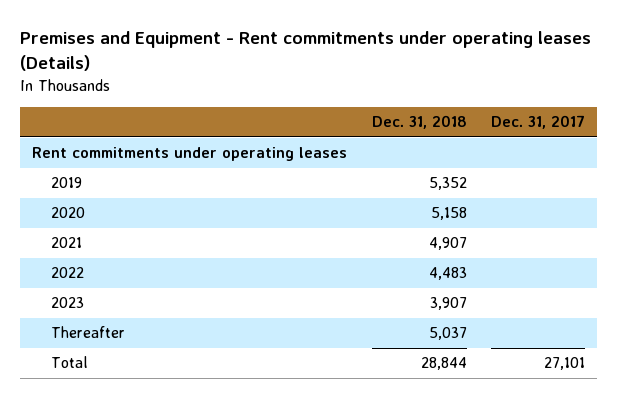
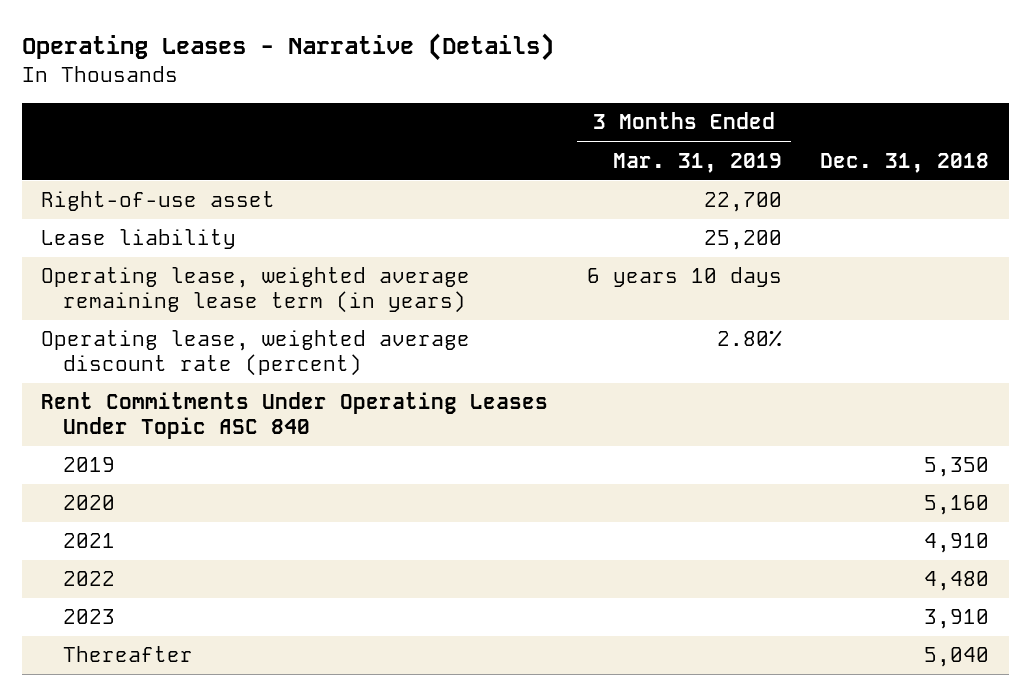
- Premises and Equipment - Rent commitments under operating leases (Details)
+ Operating Leases - Narrative (Details)
- | Dec. 31, 2018 | Dec. 31, 2017
+ | 3 Months Ended Mar. 31, 2019 | Dec. 31, 2018
- Rent commitments under operating leases
- 2019 | 5,352 |
- 2020 | 5,158 |
- 2021 | 4,907 |
- 2022 | 4,483 |
- 2023 | 3,907 |
- Thereafter | 5,037 |
- Total | 28,844 | 27,101
+ Right-of-use asset | 22,700 |
+ Lease liability | 25,200 |
+ Operating lease, weighted average remaining lease term (in years) | 6 years 10 days |
+ Operating lease, weighted average discount rate (percent) | 2.80% |
+ Rent Commitments Under Operating Leases Under Topic ASC 840
+ 2019 | | 5,350
+ 2020 | | 5,160
+ 2021 | | 4,910
+ 2022 | | 4,480
+ 2023 | | 3,910
+ Thereafter | | 5,040

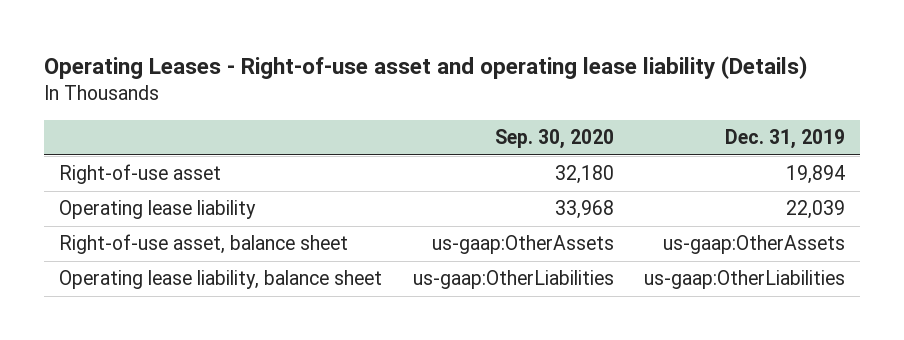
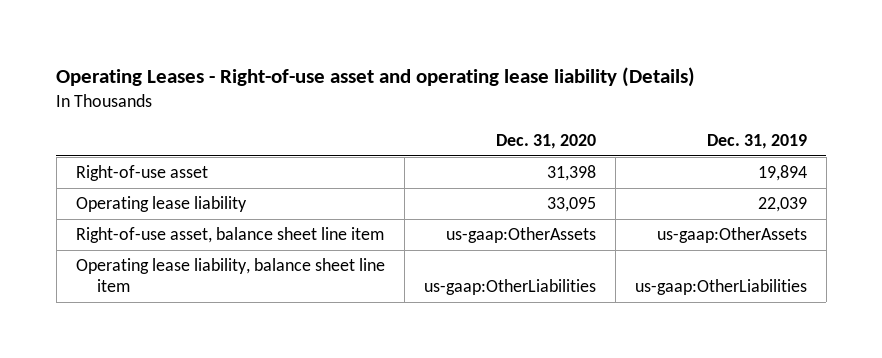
- | Sep. 30, 2020 | Dec. 31, 2019
+ | Dec. 31, 2020 | Dec. 31, 2019
- Right-of-use asset, balance sheet | us-gaap:OtherAssets | us-gaap:OtherAssets
- Operating lease liability, balance sheet | us-gaap:OtherLiabilities | us-gaap:OtherLiabilities
+ Right-of-use asset, balance sheet line item | us-gaap:OtherAssets | us-gaap:OtherAssets
+ Operating lease liability, balance sheet line item | us-gaap:OtherLiabilities | us-gaap:OtherLiabilities

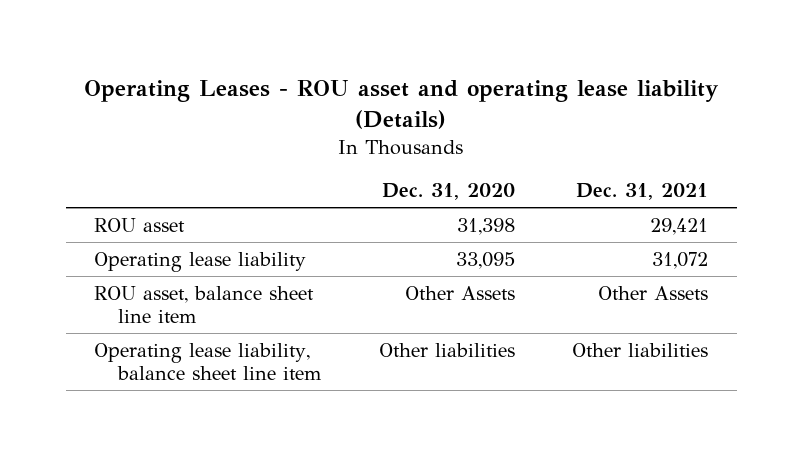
- Operating Leases - Right-of-use asset and operating lease liability (Details)
+ Operating Leases - ROU asset and operating lease liability (Details)
- | Dec. 31, 2020 | Dec. 31, 2019
+ | Dec. 31, 2020 | Dec. 31, 2021
- Right-of-use asset | 31,398 | 19,894
+ ROU asset | 31,398 | 29,421
- Right-of-use asset, balance sheet line item | us-gaap:OtherAssets | us-gaap:OtherAssets
- Operating lease liability, balance sheet line item | us-gaap:OtherLiabilities | us-gaap:OtherLiabilities
+ ROU asset, balance sheet line item | Other Assets | Other Assets
+ Operating lease liability, balance sheet line item | Other liabilities | Other liabilities

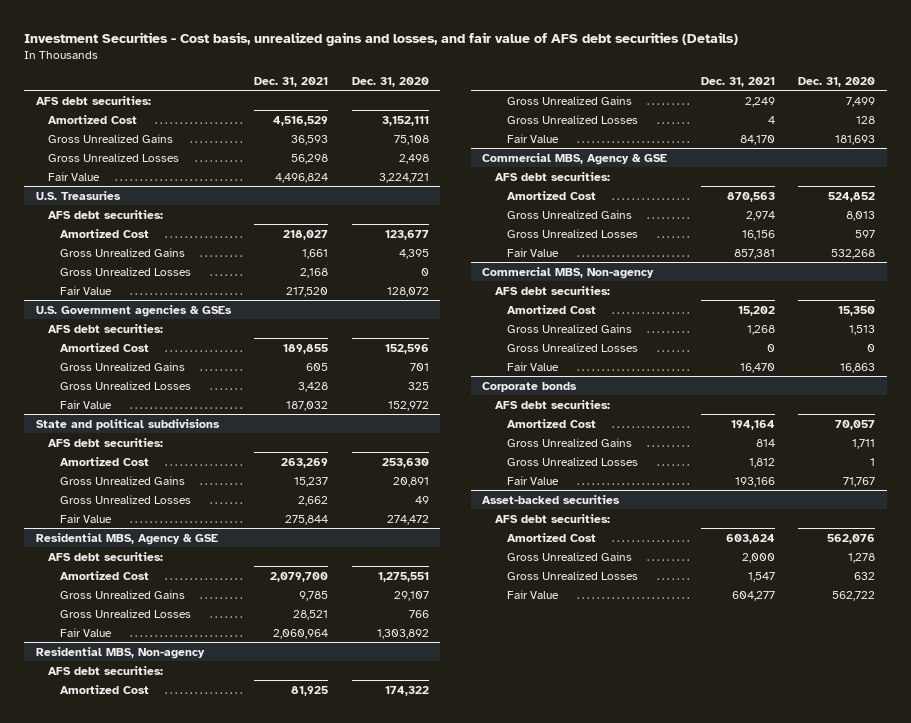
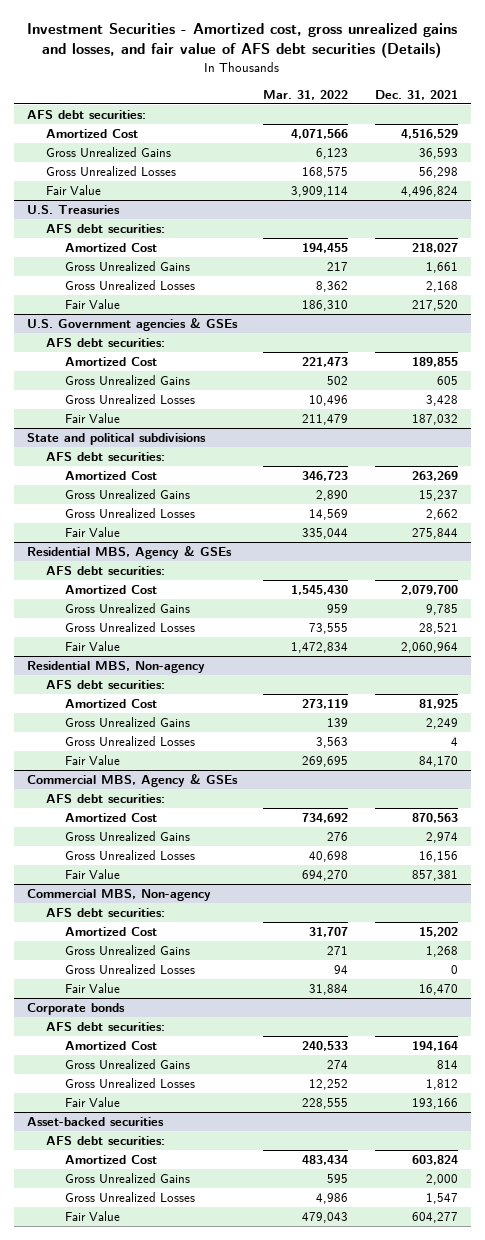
- Investment Securities - Cost basis, unrealized gains and losses, and fair value of AFS debt securities (Details)
+ Investment Securities - Amortized cost, gross unrealized gains and losses, and fair value of AFS debt securities (Details)
- | Dec. 31, 2021 | Dec. 31, 2020
+ | Mar. 31, 2022 | Dec. 31, 2021
- Residential MBS, Agency & GSE
+ Residential MBS, Agency & GSEs
- Commercial MBS, Agency & GSE
+ Commercial MBS, Agency & GSEs

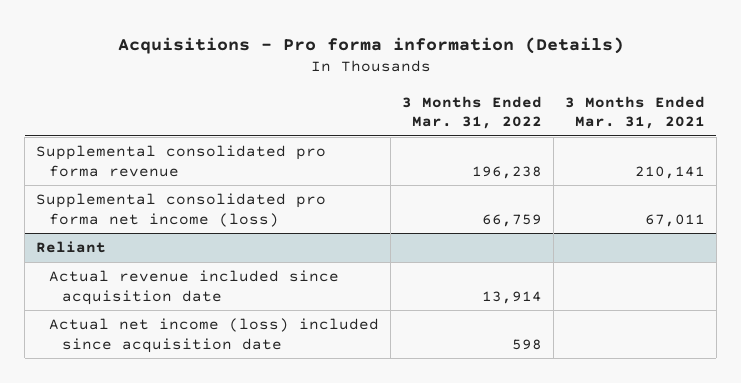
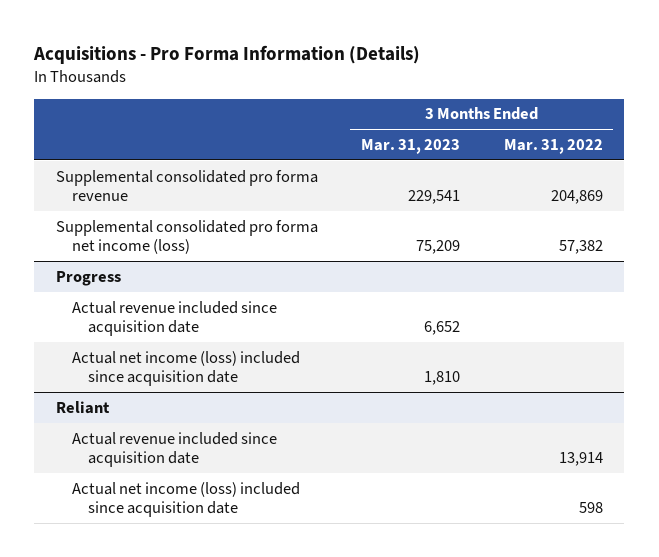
- Acquisitions - Pro forma information (Details)
+ Acquisitions - Pro Forma Information (Details)
- | 3 Months Ended Mar. 31, 2022 | 3 Months Ended Mar. 31, 2021
+ | 3 Months Ended Mar. 31, 2023 | 3 Months Ended Mar. 31, 2022
- Supplemental consolidated pro forma revenue | 196,238 | 210,141
- Supplemental consolidated pro forma net income (loss) | 66,759 | 67,011
+ Supplemental consolidated pro forma revenue | 229,541 | 204,869
+ Supplemental consolidated pro forma net income (loss) | 75,209 | 57,382
+ Progress
+ Actual revenue included since acquisition date | 6,652 |
+ Actual net income (loss) included since acquisition date | 1,810 |

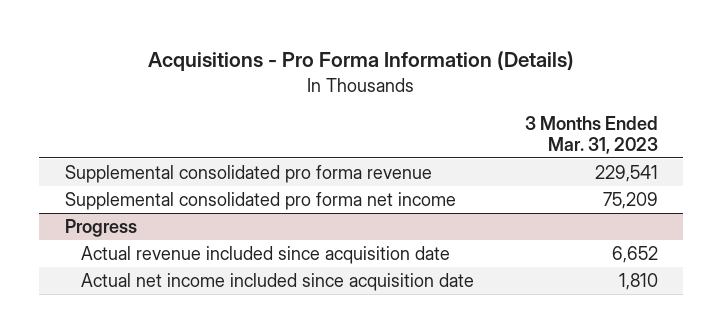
- | 3 Months Ended Mar. 31, 2023 | 3 Months Ended Mar. 31, 2022
+ | 3 Months Ended Mar. 31, 2023
- Supplemental consolidated pro forma net income (loss) | 75,209 | 57,382
+ Supplemental consolidated pro forma net income | 75,209
@ Progress
- Actual net income (loss) included since acquisition date | 1,810 |
- Reliant
- Actual revenue included since acquisition date | | 13,914
- Actual net income (loss) included since acquisition date | | 598
@ Progress
+ Actual net income included since acquisition date | 1,810

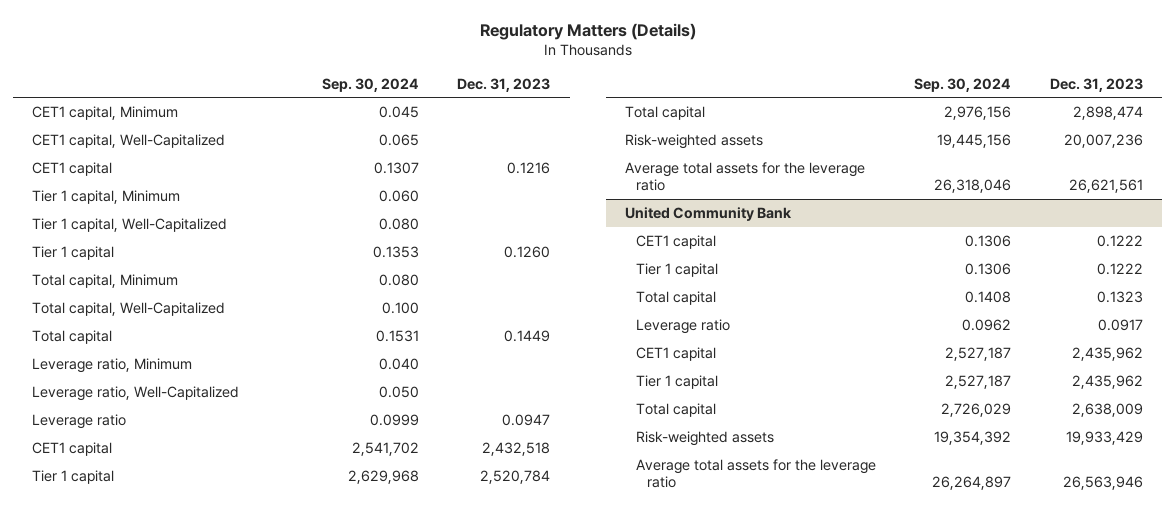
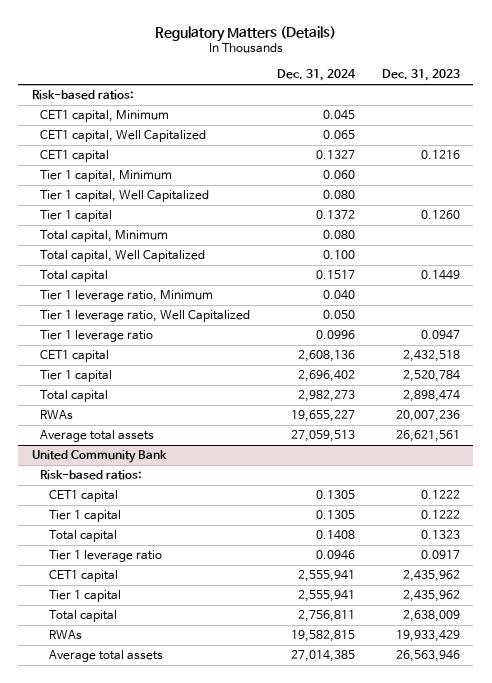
- | Sep. 30, 2024 | Dec. 31, 2023
+ | Dec. 31, 2024 | Dec. 31, 2023
+ Risk-based ratios:
- CET1 capital, Well-Capitalized | 0.065 |
+ CET1 capital, Well Capitalized | 0.065 |
- Tier 1 capital, Well-Capitalized | 0.080 |
+ Tier 1 capital, Well Capitalized | 0.080 |
- Total capital, Well-Capitalized | 0.100 |
+ Total capital, Well Capitalized | 0.100 |
- Leverage ratio, Minimum | 0.040 |
- Leverage ratio, Well-Capitalized | 0.050 |
- Leverage ratio | 0.0999 | 0.0947
+ Tier 1 leverage ratio, Minimum | 0.040 |
+ Tier 1 leverage ratio, Well Capitalized | 0.050 |
+ Tier 1 leverage ratio | 0.0996 | 0.0947
- Risk-weighted assets | 19,445,156 | 20,007,236
- Average total assets for the leverage ratio | 26,318,046 | 26,621,561
+ RWAs | 19,655,227 | 20,007,236
+ Average total assets | 27,059,513 | 26,621,561
@ United Community Bank
+ Risk-based ratios:
- Leverage ratio | 0.0962 | 0.0917
+ Tier 1 leverage ratio | 0.0946 | 0.0917
- Risk-weighted assets | 19,354,392 | 19,933,429
- Average total assets for the leverage ratio | 26,264,897 | 26,563,946
+ RWAs | 19,582,815 | 19,933,429
+ Average total assets | 27,014,385 | 26,563,946

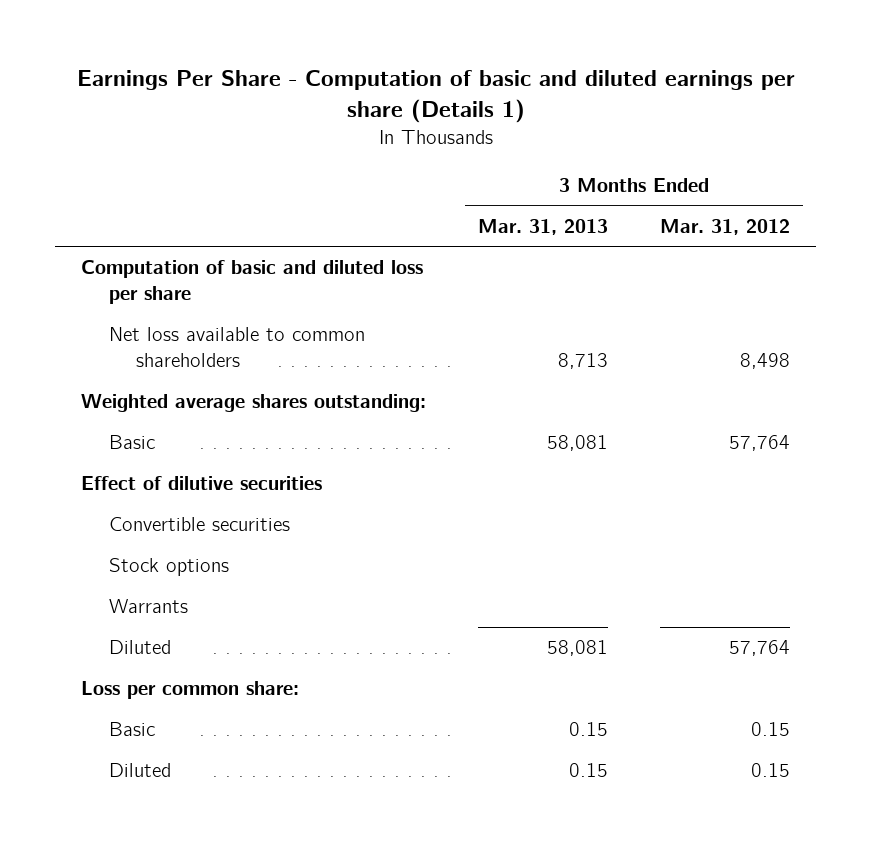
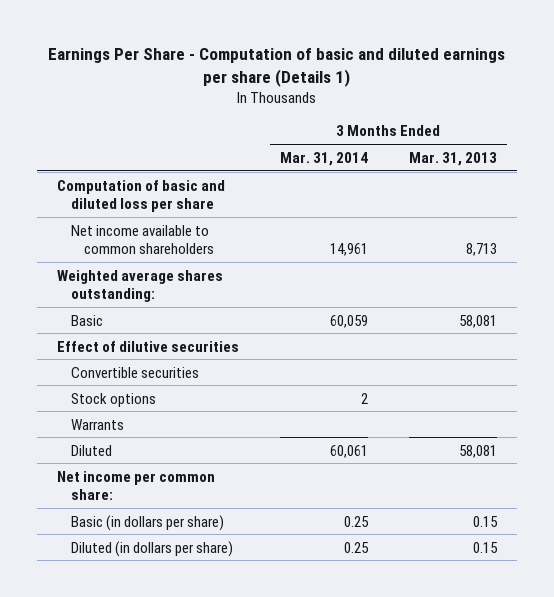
- | 3 Months Ended Mar. 31, 2013 | 3 Months Ended Mar. 31, 2012
+ | 3 Months Ended Mar. 31, 2014 | 3 Months Ended Mar. 31, 2013
- Net loss available to common shareholders | 8,713 | 8,498
+ Net income available to common shareholders | 14,961 | 8,713
- Loss per common share:
- Basic | 0.15 | 0.15
- Diluted | 0.15 | 0.15
+ Net income per common share:
+ Basic (in dollars per share) | 0.25 | 0.15
+ Diluted (in dollars per share) | 0.25 | 0.15

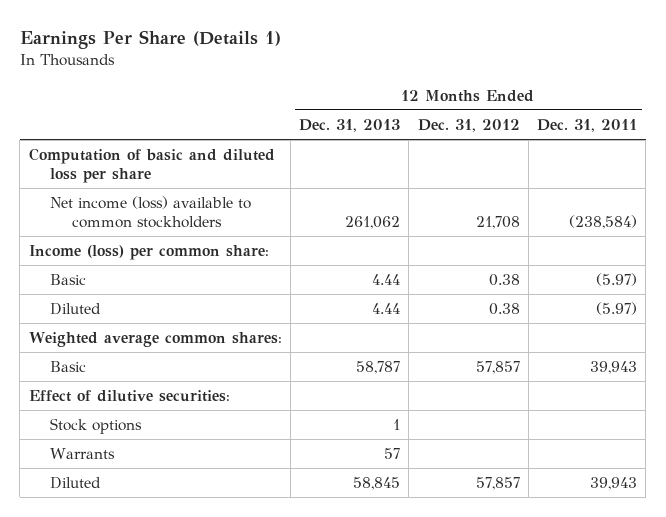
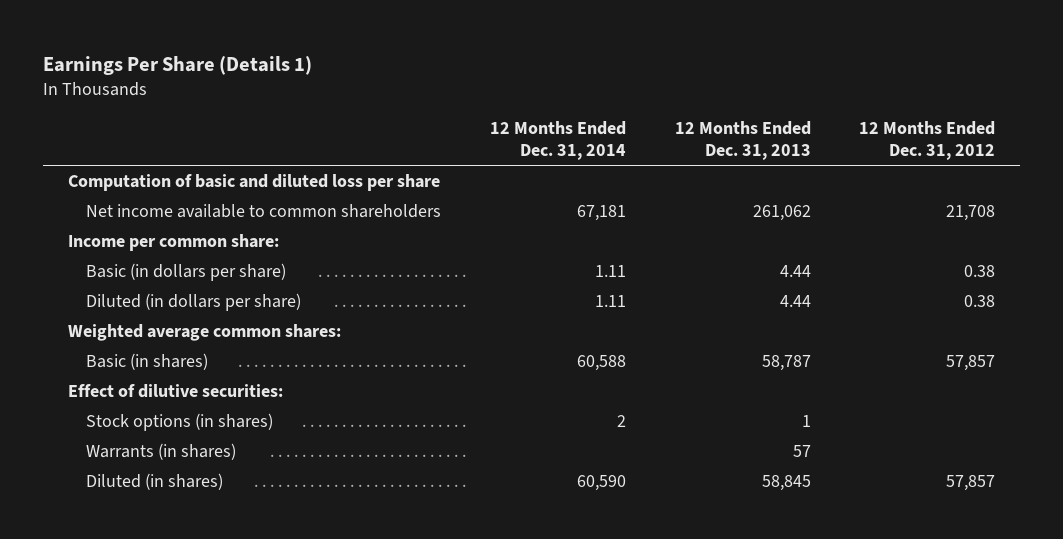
- | 12 Months Ended Dec. 31, 2013 | 12 Months Ended Dec. 31, 2012 | 12 Months Ended Dec. 31, 2011
+ | 12 Months Ended Dec. 31, 2014 | 12 Months Ended Dec. 31, 2013 | 12 Months Ended Dec. 31, 2012
- Net income (loss) available to common stockholders | 261,062 | 21,708 | (238,584)
- Income (loss) per common share:
- Basic | 4.44 | 0.38 | (5.97)
- Diluted | 4.44 | 0.38 | (5.97)
+ Net income available to common shareholders | 67,181 | 261,062 | 21,708
+ Income per common share:
+ Basic (in dollars per share) | 1.11 | 4.44 | 0.38
+ Diluted (in dollars per share) | 1.11 | 4.44 | 0.38
- Basic | 58,787 | 57,857 | 39,943
+ Basic (in shares) | 60,588 | 58,787 | 57,857
- Stock options | 1 | |
- Warrants | 57 | |
- Diluted | 58,845 | 57,857 | 39,943
+ Stock options (in shares) | 2 | 1 |
+ Warrants (in shares) | | 57 |
+ Diluted (in shares) | 60,590 | 58,845 | 57,857

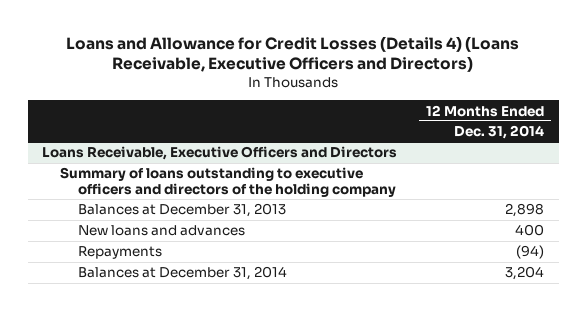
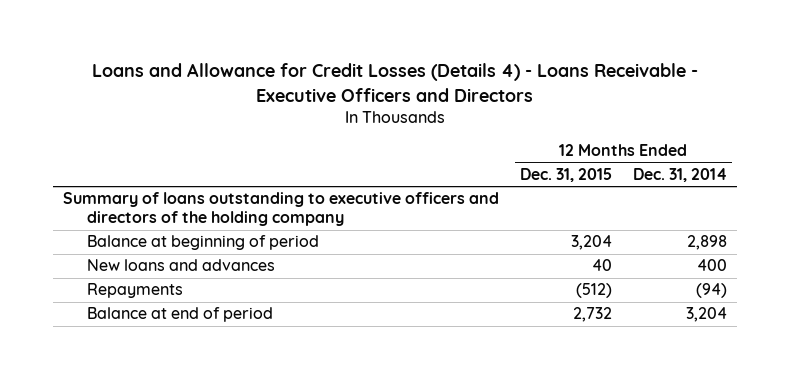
- Loans and Allowance for Credit Losses (Details 4) (Loans Receivable, Executive Officers and Directors)
+ Loans and Allowance for Credit Losses (Details 4) - Loans Receivable - Executive Officers and Directors
- | 12 Months Ended Dec. 31, 2014
+ | 12 Months Ended Dec. 31, 2015 | 12 Months Ended Dec. 31, 2014
- Loans Receivable, Executive Officers and Directors
- Balances at December 31, 2013 | 2,898
+ Balance at beginning of period | 3,204 | 2,898
- Balances at December 31, 2014 | 3,204
+ Balance at end of period | 2,732 | 3,204

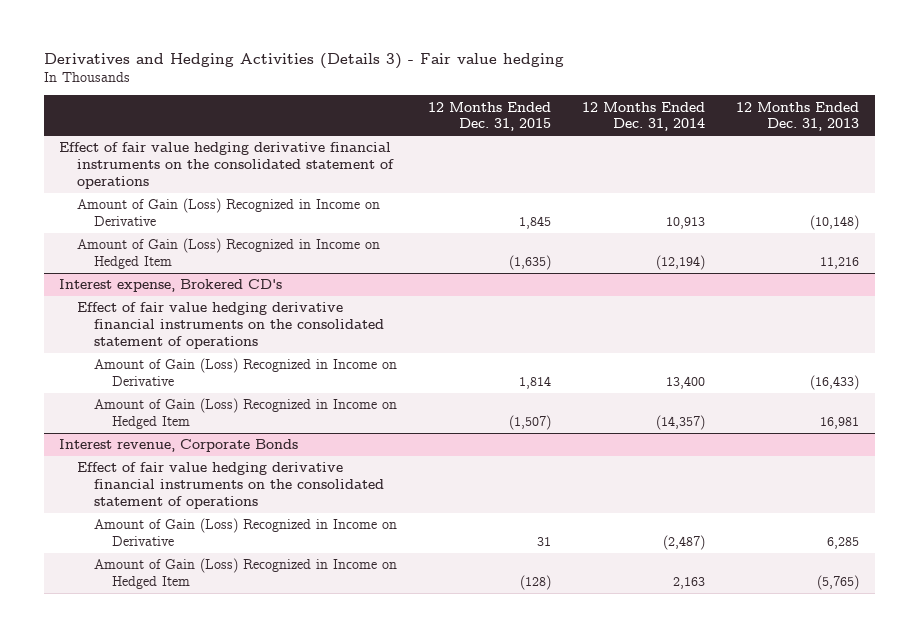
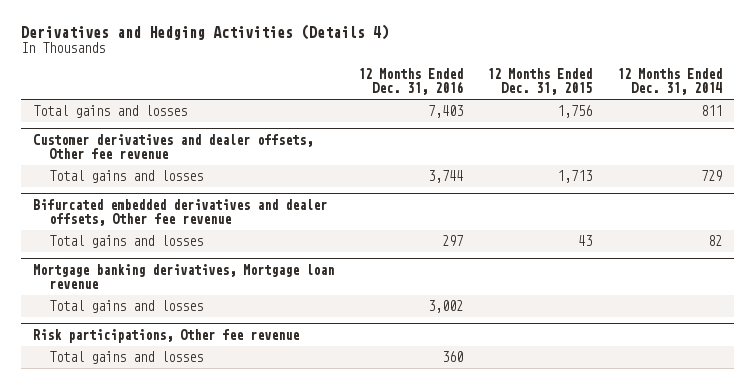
- Derivatives and Hedging Activities (Details 3) - Fair value hedging
+ Derivatives and Hedging Activities (Details 4)
- | 12 Months Ended Dec. 31, 2015 | 12 Months Ended Dec. 31, 2014 | 12 Months Ended Dec. 31, 2013
+ | 12 Months Ended Dec. 31, 2016 | 12 Months Ended Dec. 31, 2015 | 12 Months Ended Dec. 31, 2014
- Effect of fair value hedging derivative financial instruments on the consolidated statement of operations
- Amount of Gain (Loss) Recognized in Income on Derivative | 1,845 | 10,913 | (10,148)
- Amount of Gain (Loss) Recognized in Income on Hedged Item | (1,635) | (12,194) | 11,216
- Interest expense, Brokered CD's
- Effect of fair value hedging derivative financial instruments on the consolidated statement of operations
- Amount of Gain (Loss) Recognized in Income on Derivative | 1,814 | 13,400 | (16,433)
- Amount of Gain (Loss) Recognized in Income on Hedged Item | (1,507) | (14,357) | 16,981
- Interest revenue, Corporate Bonds
- Effect of fair value hedging derivative financial instruments on the consolidated statement of operations
- Amount of Gain (Loss) Recognized in Income on Derivative | 31 | (2,487) | 6,285
- Amount of Gain (Loss) Recognized in Income on Hedged Item | (128) | 2,163 | (5,765)
+ Total gains and losses | 7,403 | 1,756 | 811
+ Customer derivatives and dealer offsets, Other fee revenue
+ Total gains and losses | 3,744 | 1,713 | 729
+ Bifurcated embedded derivatives and dealer offsets, Other fee revenue
+ Total gains and losses | 297 | 43 | 82
+ Mortgage banking derivatives, Mortgage loan revenue
+ Total gains and losses | 3,002 | |
+ Risk participations, Other fee revenue
+ Total gains and losses | 360 | |

